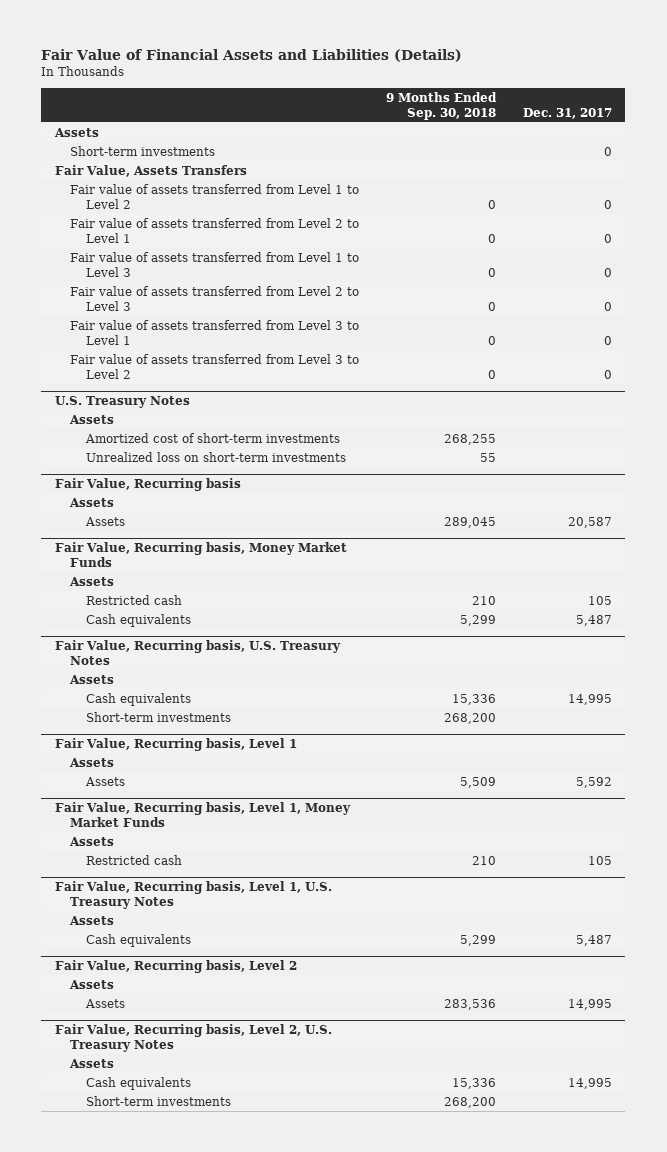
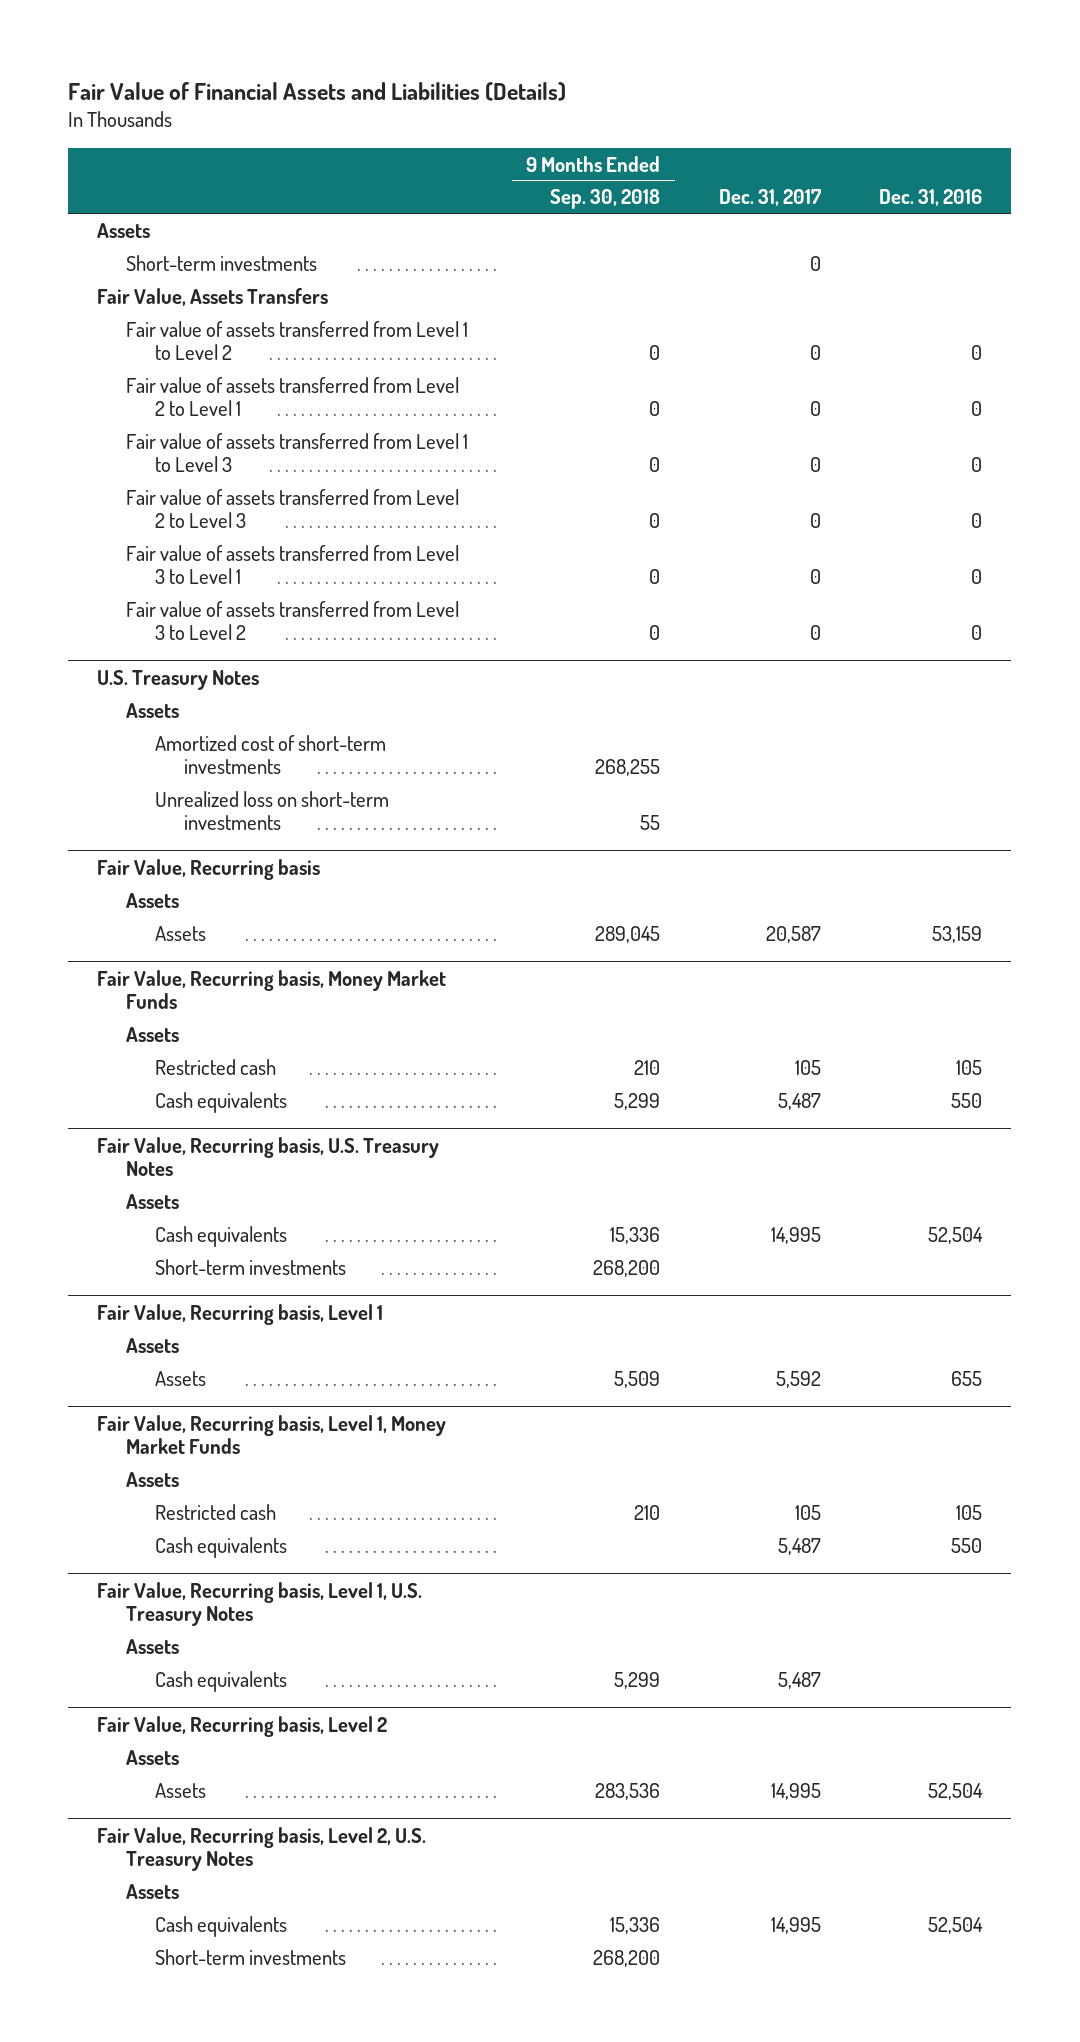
- | 9 Months Ended Sep. 30, 2018 | Dec. 31, 2017
+ | 9 Months Ended Sep. 30, 2018 | Dec. 31, 2017 | Dec. 31, 2016
@ Fair Value, Recurring basis, Level 1, Money Market Funds
+ Cash equivalents | | 5,487 | 550

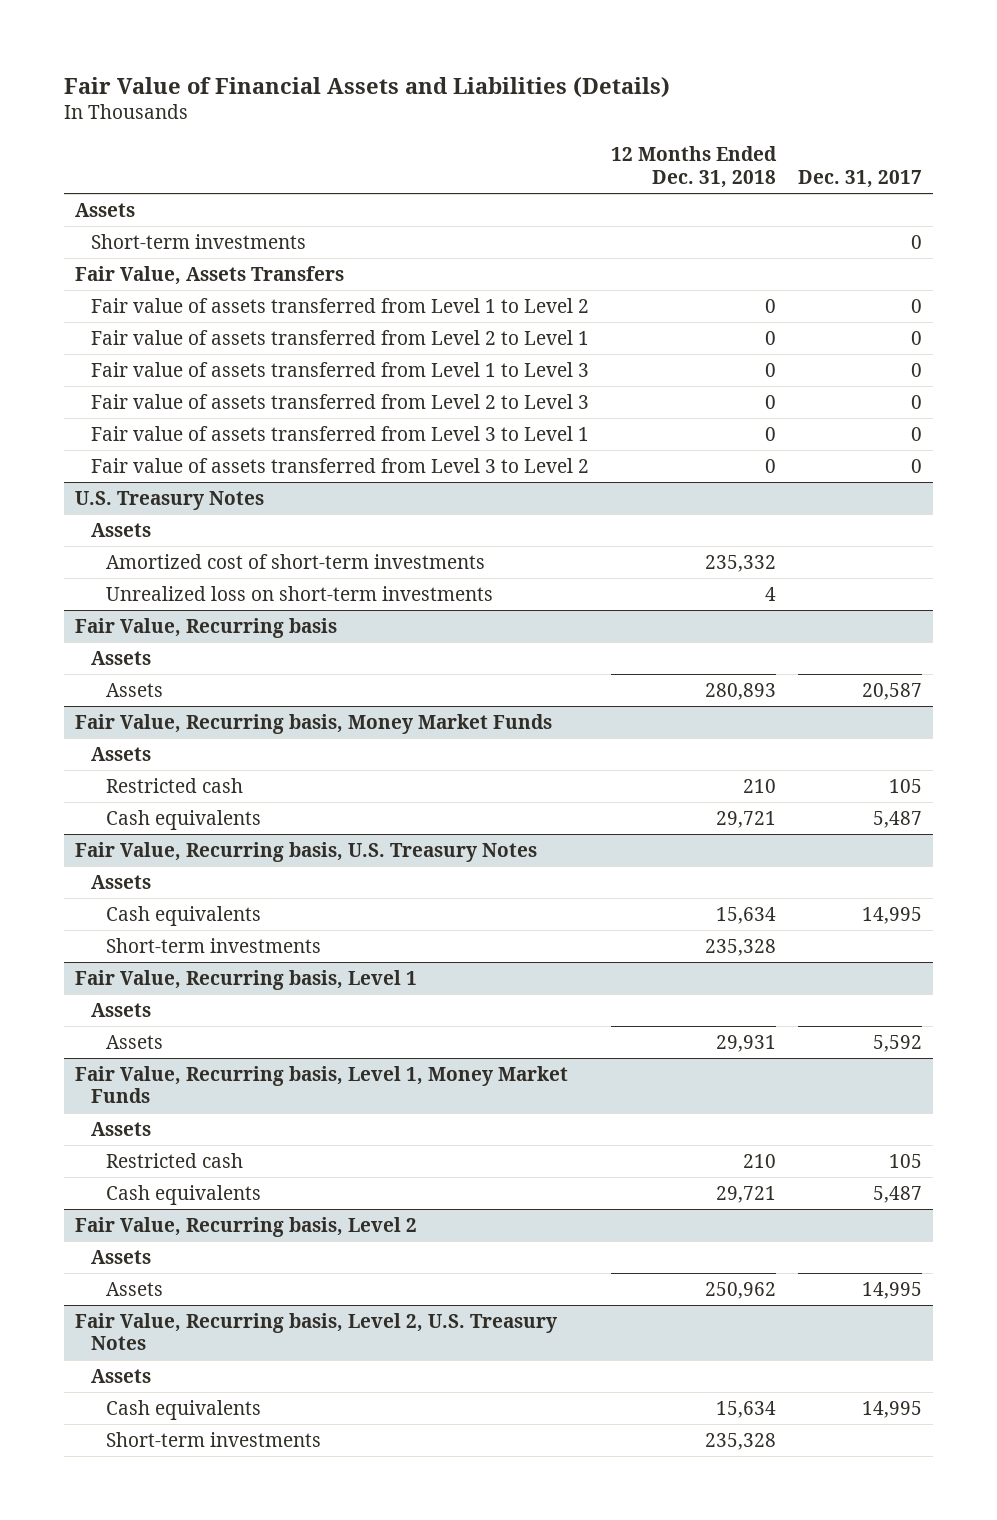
- | 9 Months Ended Sep. 30, 2018 | Dec. 31, 2017 | Dec. 31, 2016
+ | 12 Months Ended Dec. 31, 2018 | Dec. 31, 2017
- Fair Value, Recurring basis, Level 1, U.S. Treasury Notes
- Assets
- Cash equivalents | 5,299 | 5,487 |

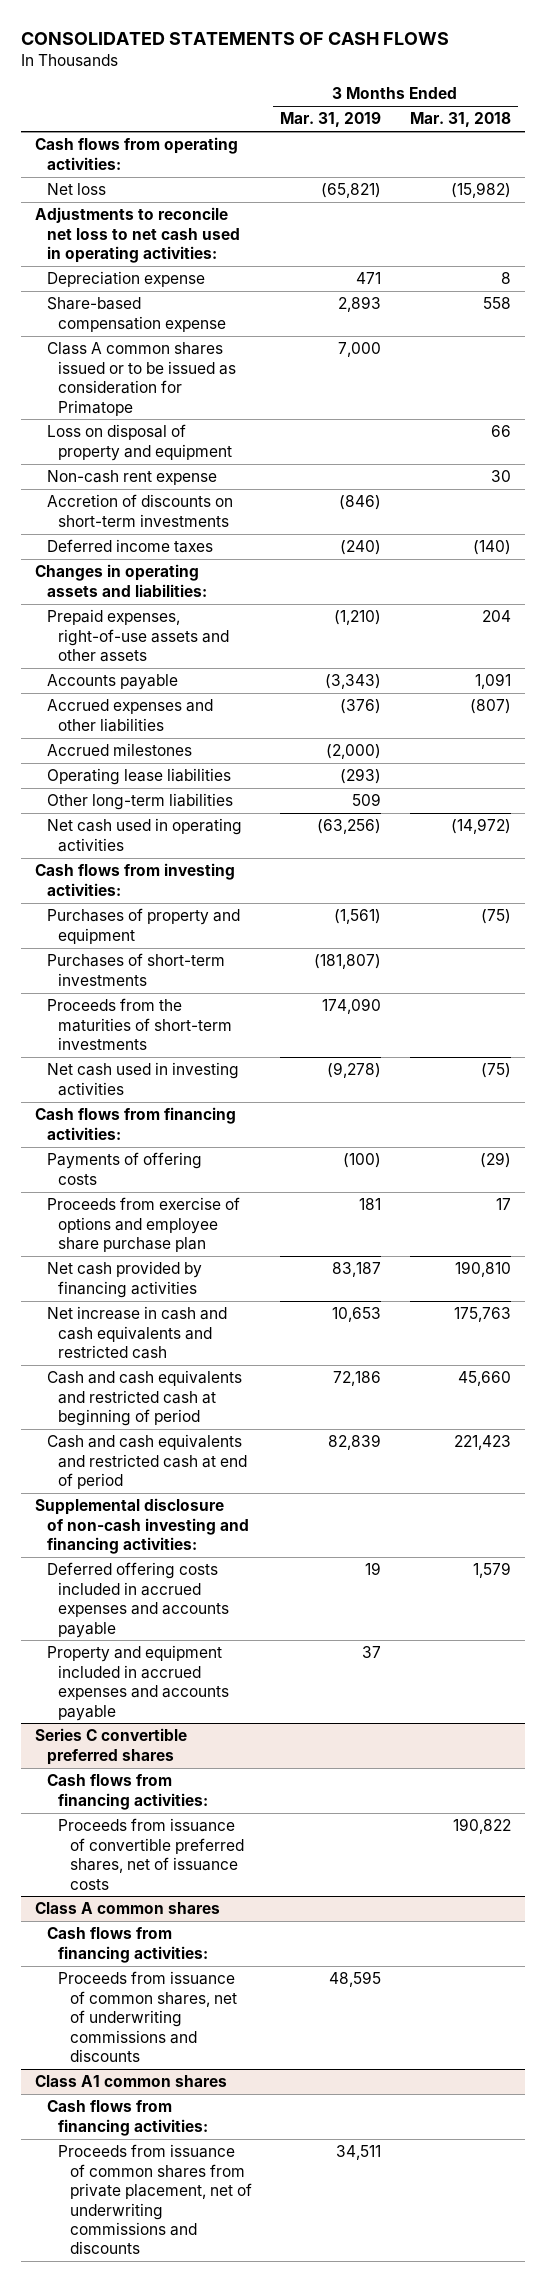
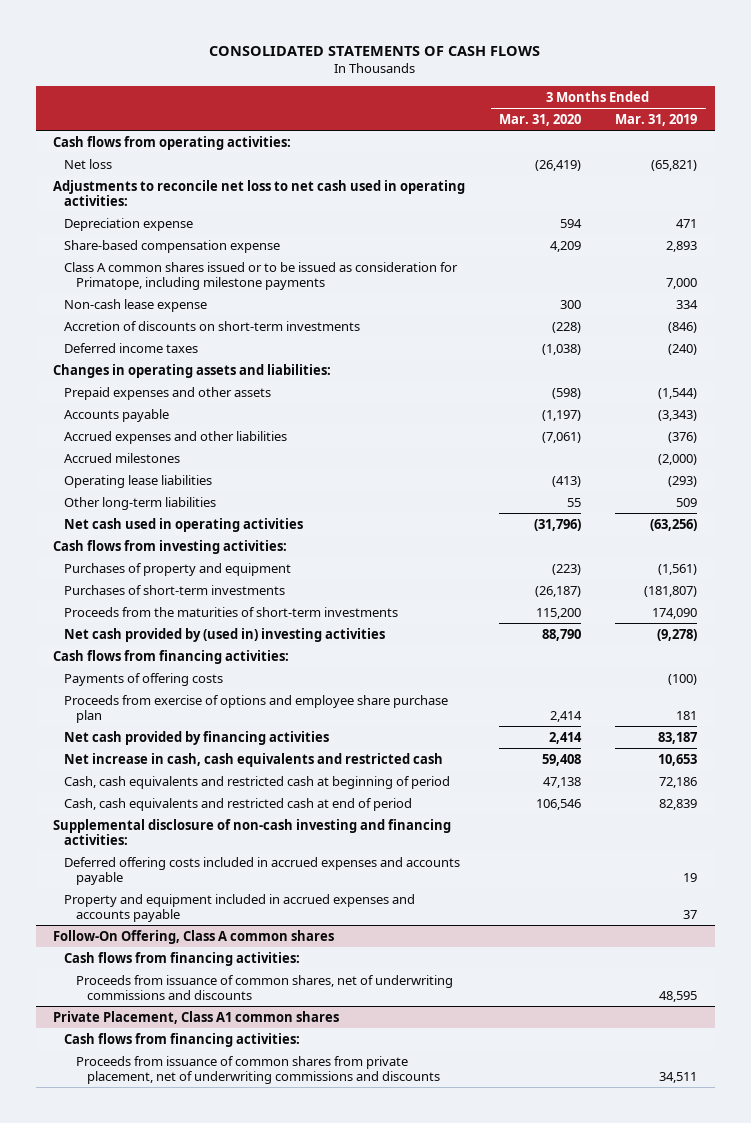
- | 3 Months Ended Mar. 31, 2019 | 3 Months Ended Mar. 31, 2018
+ | 3 Months Ended Mar. 31, 2020 | 3 Months Ended Mar. 31, 2019
- Class A common shares issued or to be issued as consideration for Primatope | 7,000 |
- Loss on disposal of property and equipment | | 66
- Non-cash rent expense | | 30
+ Class A common shares issued or to be issued as consideration for Primatope, including milestone payments | | 7,000
+ Non-cash lease expense | 300 | 334
- Prepaid expenses, right-of-use assets and other assets | (1,210) | 204
+ Prepaid expenses and other assets | (598) | (1,544)
- Net cash used in investing activities | (9,278) | (75)
+ Net cash provided by (used in) investing activities | 88,790 | (9,278)
- Net increase in cash and cash equivalents and restricted cash | 10,653 | 175,763
- Cash and cash equivalents and restricted cash at beginning of period | 72,186 | 45,660
- Cash and cash equivalents and restricted cash at end of period | 82,839 | 221,423
+ Net increase in cash, cash equivalents and restricted cash | 59,408 | 10,653
+ Cash, cash equivalents and restricted cash at beginning of period | 47,138 | 72,186
+ Cash, cash equivalents and restricted cash at end of period | 106,546 | 82,839
- Series C convertible preferred shares
- Cash flows from financing activities:
- Proceeds from issuance of convertible preferred shares, net of issuance costs | | 190,822
- Class A common shares
+ Follow-On Offering, Class A common shares
- Class A1 common shares
+ Private Placement, Class A1 common shares

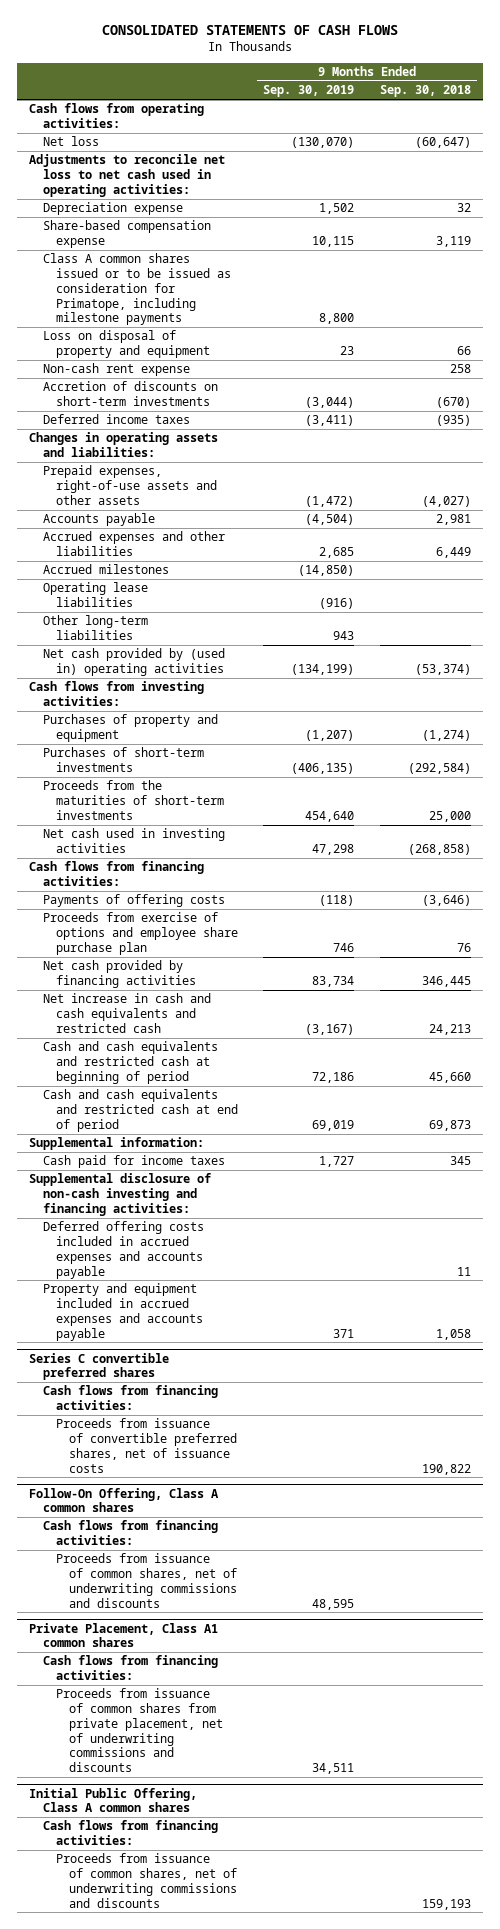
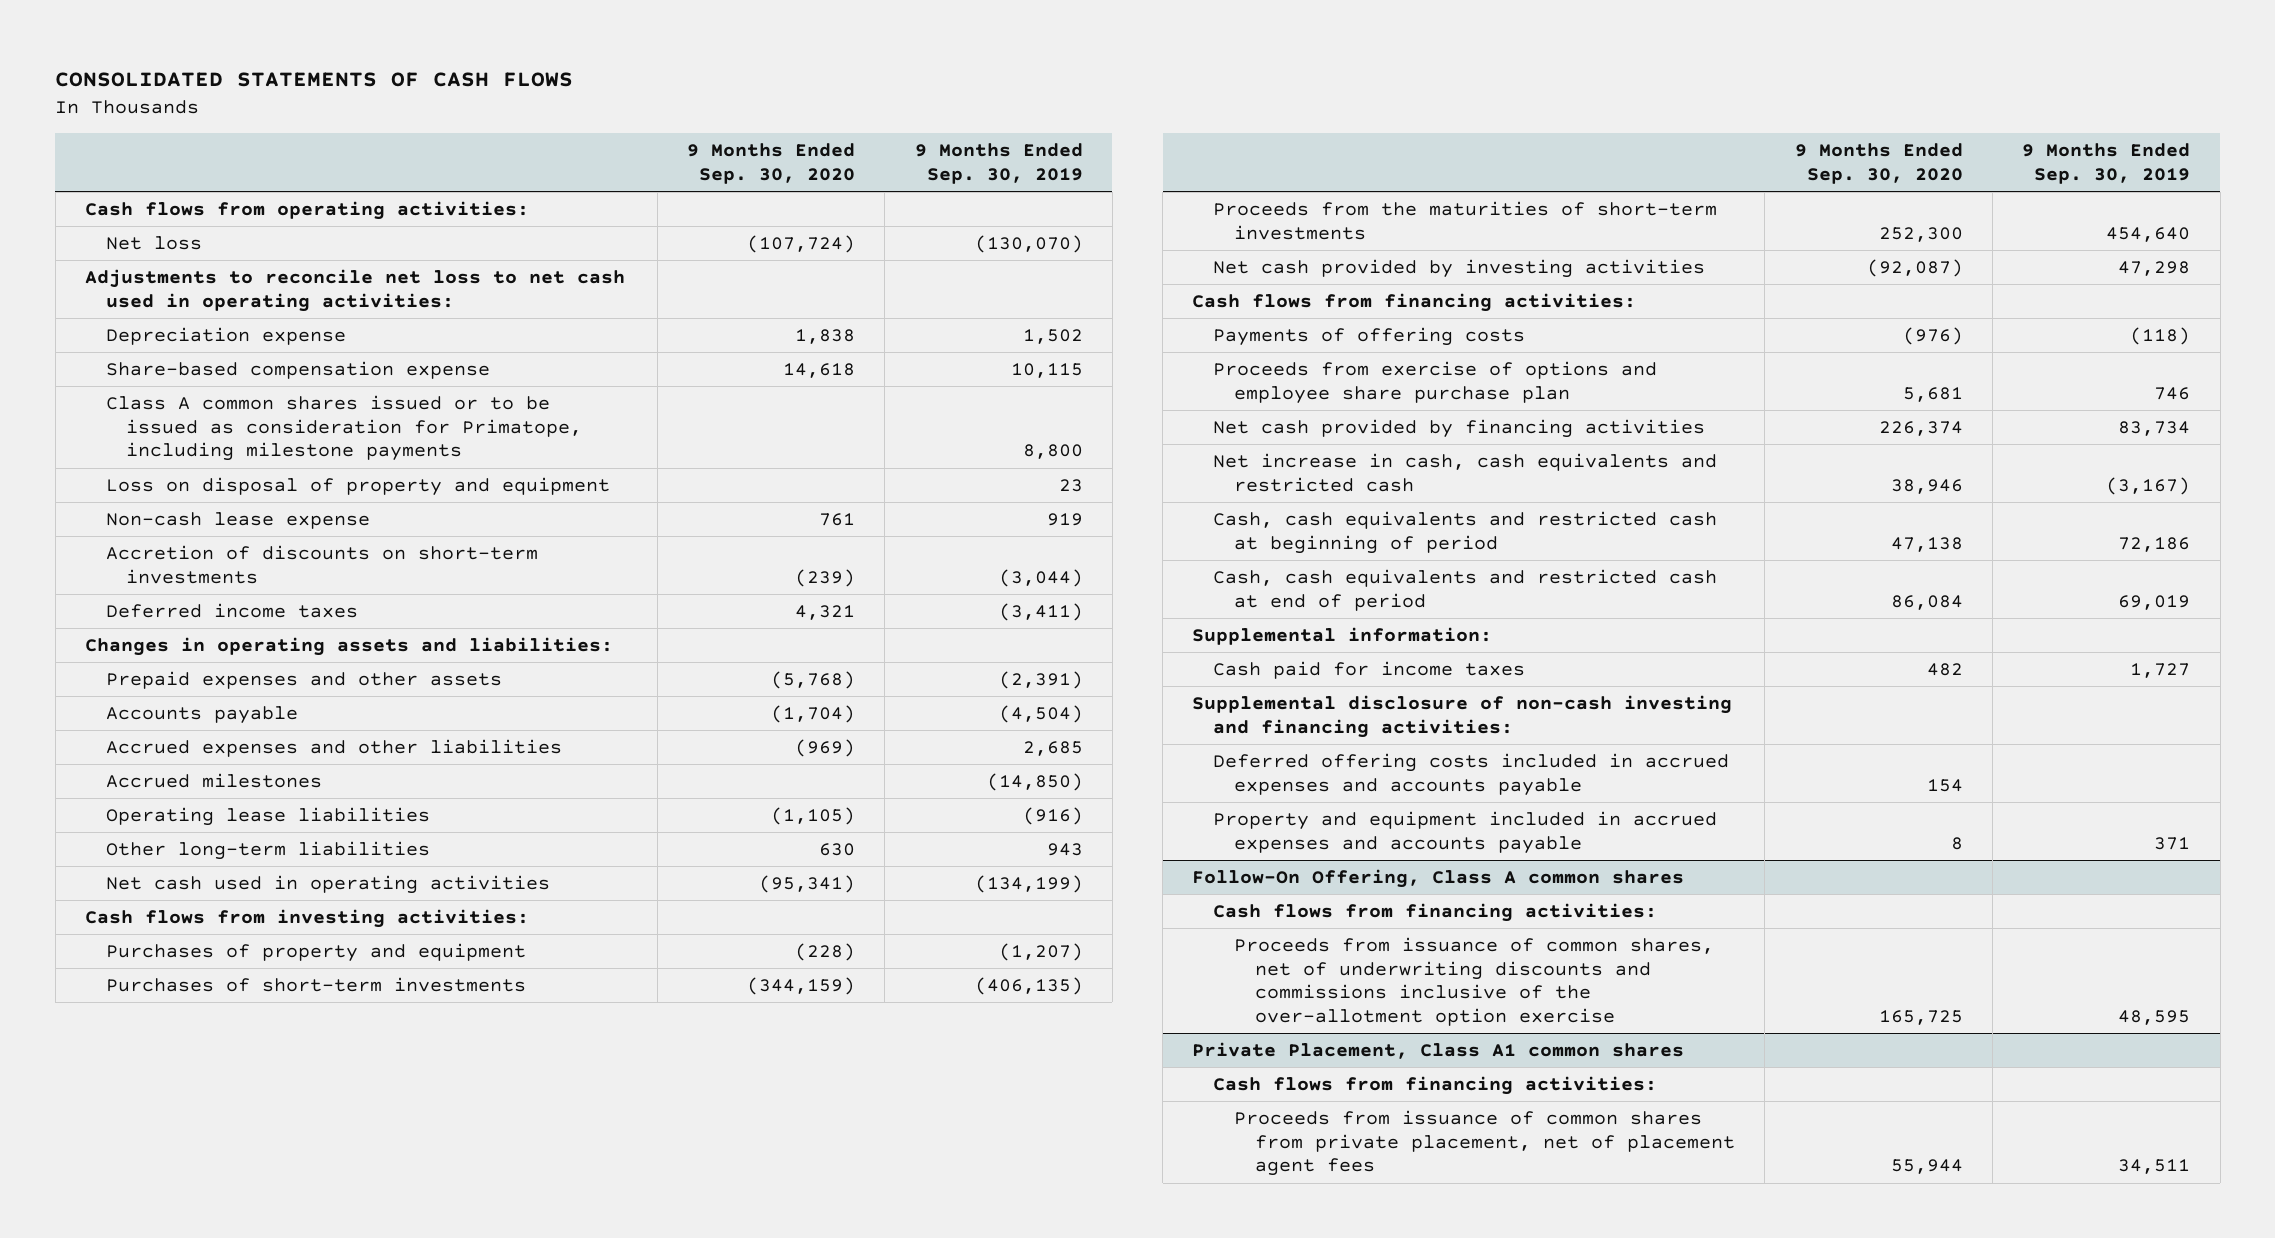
- | 9 Months Ended Sep. 30, 2019 | 9 Months Ended Sep. 30, 2018
+ | 9 Months Ended Sep. 30, 2020 | 9 Months Ended Sep. 30, 2019
- Non-cash rent expense | | 258
+ Non-cash lease expense | 761 | 919
- Prepaid expenses, right-of-use assets and other assets | (1,472) | (4,027)
+ Prepaid expenses and other assets | (5,768) | (2,391)
- Net cash provided by (used in) operating activities | (134,199) | (53,374)
+ Net cash used in operating activities | (95,341) | (134,199)
- Net cash used in investing activities | 47,298 | (268,858)
+ Net cash provided by investing activities | (92,087) | 47,298
- Net increase in cash and cash equivalents and restricted cash | (3,167) | 24,213
- Cash and cash equivalents and restricted cash at beginning of period | 72,186 | 45,660
- Cash and cash equivalents and restricted cash at end of period | 69,019 | 69,873
+ Net increase in cash, cash equivalents and restricted cash | 38,946 | (3,167)
+ Cash, cash equivalents and restricted cash at beginning of period | 47,138 | 72,186
+ Cash, cash equivalents and restricted cash at end of period | 86,084 | 69,019
- Series C convertible preferred shares
- Cash flows from financing activities:
- Proceeds from issuance of convertible preferred shares, net of issuance costs | | 190,822
@ Follow-On Offering, Class A common shares
- Proceeds from issuance of common shares, net of underwriting commissions and discounts | 48,595 |
+ Proceeds from issuance of common shares, net of underwriting discounts and commissions inclusive of the over-allotment option exercise | 165,725 | 48,595
@ Private Placement, Class A1 common shares
- Proceeds from issuance of common shares from private placement, net of underwriting commissions and discounts | 34,511 |
- Initial Public Offering, Class A common shares
- Cash flows from financing activities:
- Proceeds from issuance of common shares, net of underwriting commissions and discounts | | 159,193
@ Private Placement, Class A1 common shares
+ Proceeds from issuance of common shares from private placement, net of placement agent fees | 55,944 | 34,511

